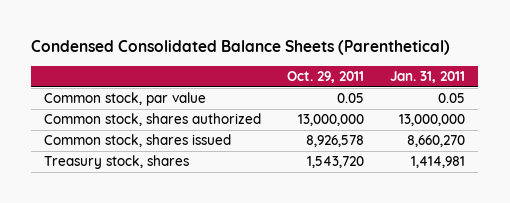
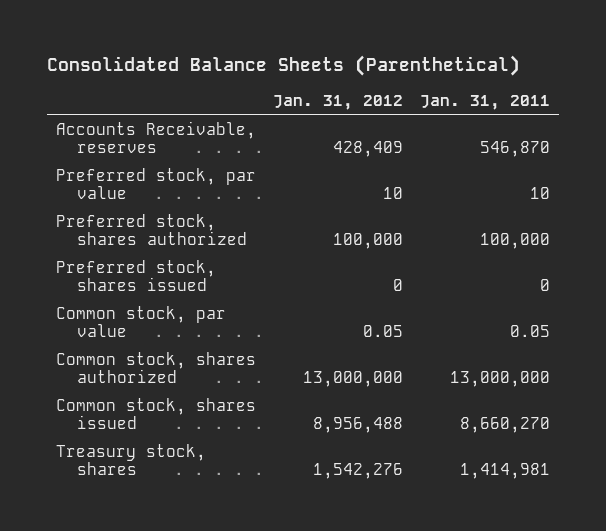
- Condensed Consolidated Balance Sheets (Parenthetical)
+ Consolidated Balance Sheets (Parenthetical)
- | Oct. 29, 2011 | Jan. 31, 2011
+ | Jan. 31, 2012 | Jan. 31, 2011
+ Accounts Receivable, reserves | 428,409 | 546,870
+ Preferred stock, par value | 10 | 10
+ Preferred stock, shares authorized | 100,000 | 100,000
+ Preferred stock, shares issued | 0 | 0

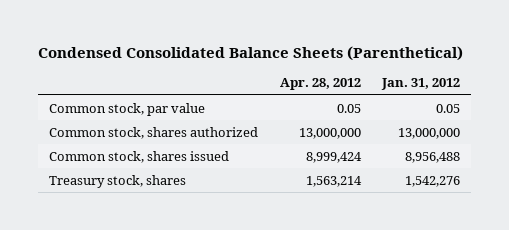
- Consolidated Balance Sheets (Parenthetical)
+ Condensed Consolidated Balance Sheets (Parenthetical)
- | Jan. 31, 2012 | Jan. 31, 2011
+ | Apr. 28, 2012 | Jan. 31, 2012
- Accounts Receivable, reserves | 428,409 | 546,870
- Preferred stock, par value | 10 | 10
- Preferred stock, shares authorized | 100,000 | 100,000
- Preferred stock, shares issued | 0 | 0

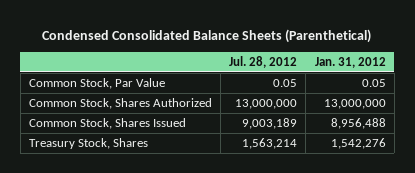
- | Apr. 28, 2012 | Jan. 31, 2012
+ | Jul. 28, 2012 | Jan. 31, 2012
- Common stock, par value | 0.05 | 0.05
- Common stock, shares authorized | 13,000,000 | 13,000,000
- Common stock, shares issued | 8,999,424 | 8,956,488
- Treasury stock, shares | 1,563,214 | 1,542,276
+ Common Stock, Par Value | 0.05 | 0.05
+ Common Stock, Shares Authorized | 13,000,000 | 13,000,000
+ Common Stock, Shares Issued | 9,003,189 | 8,956,488
+ Treasury Stock, Shares | 1,563,214 | 1,542,276

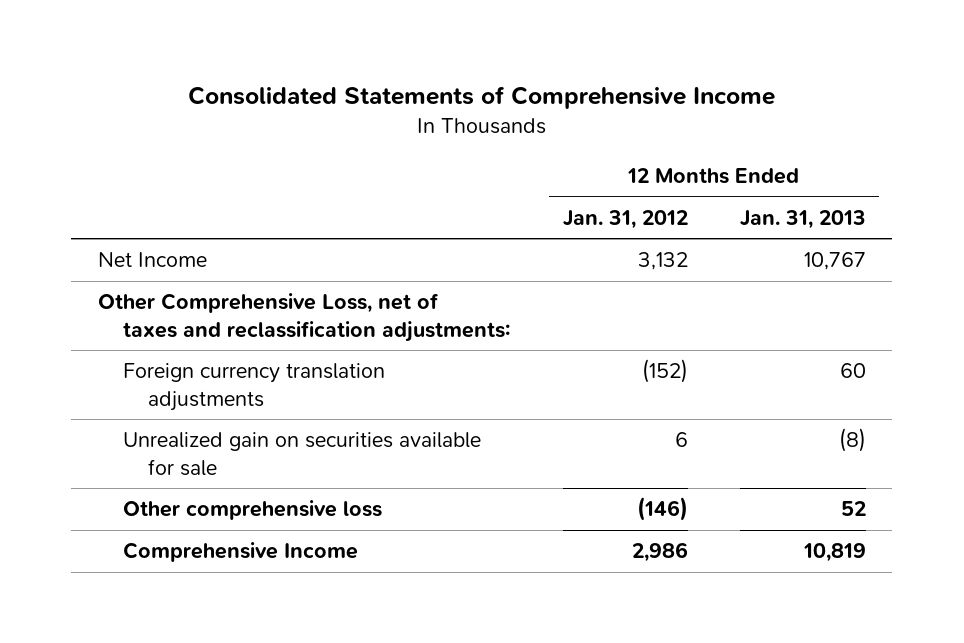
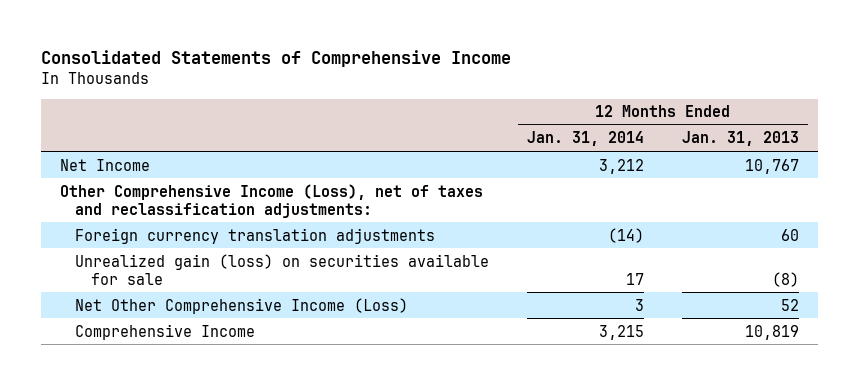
- | 12 Months Ended Jan. 31, 2012 | 12 Months Ended Jan. 31, 2013
+ | 12 Months Ended Jan. 31, 2014 | 12 Months Ended Jan. 31, 2013
- Other Comprehensive Loss, net of taxes and reclassification adjustments:
+ Other Comprehensive Income (Loss), net of taxes and reclassification adjustments:
- Unrealized gain on securities available for sale | 6 | (8)
- Other comprehensive loss | (146) | 52
+ Unrealized gain (loss) on securities available for sale | 17 | (8)
+ Net Other Comprehensive Income (Loss) | 3 | 52

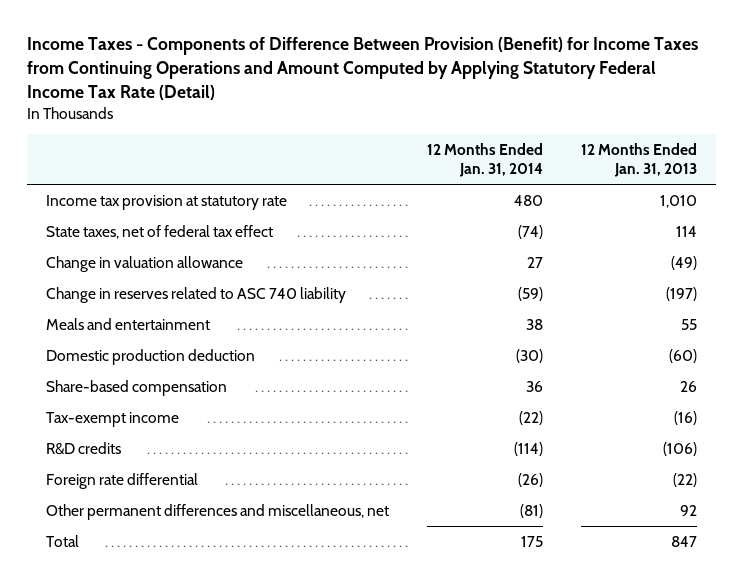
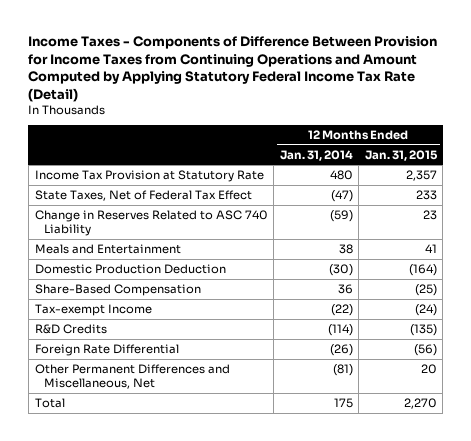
- Income Taxes - Components of Difference Between Provision (Benefit) for Income Taxes from Continuing Operations and Amount Computed by Applying Statutory Federal Income Tax Rate (Detail)
+ Income Taxes - Components of Difference Between Provision for Income Taxes from Continuing Operations and Amount Computed by Applying Statutory Federal Income Tax Rate (Detail)
- | 12 Months Ended Jan. 31, 2014 | 12 Months Ended Jan. 31, 2013
+ | 12 Months Ended Jan. 31, 2014 | 12 Months Ended Jan. 31, 2015
- Income tax provision at statutory rate | 480 | 1,010
- State taxes, net of federal tax effect | (74) | 114
- Change in valuation allowance | 27 | (49)
- Change in reserves related to ASC 740 liability | (59) | (197)
- Meals and entertainment | 38 | 55
- Domestic production deduction | (30) | (60)
- Share-based compensation | 36 | 26
- Tax-exempt income | (22) | (16)
- R&D credits | (114) | (106)
- Foreign rate differential | (26) | (22)
- Other permanent differences and miscellaneous, net | (81) | 92
+ Income Tax Provision at Statutory Rate | 480 | 2,357
+ State Taxes, Net of Federal Tax Effect | (47) | 233
+ Change in Reserves Related to ASC 740 Liability | (59) | 23
+ Meals and Entertainment | 38 | 41
+ Domestic Production Deduction | (30) | (164)
+ Share-Based Compensation | 36 | (25)
+ Tax-exempt Income | (22) | (24)
+ R&D Credits | (114) | (135)
+ Foreign Rate Differential | (26) | (56)
+ Other Permanent Differences and Miscellaneous, Net | (81) | 20

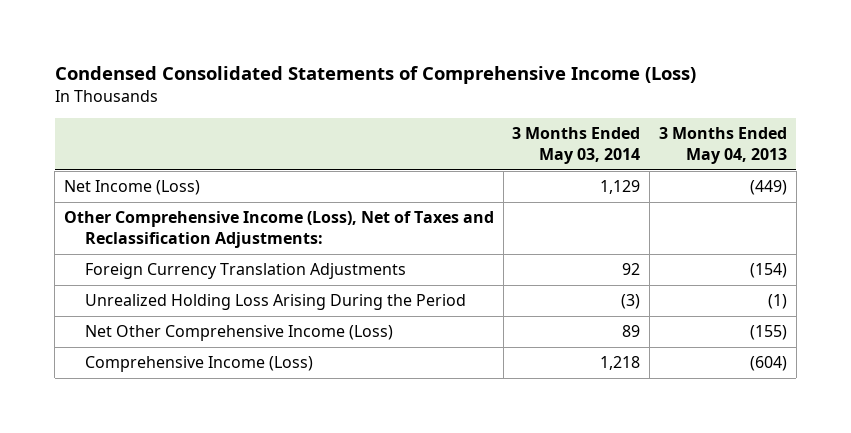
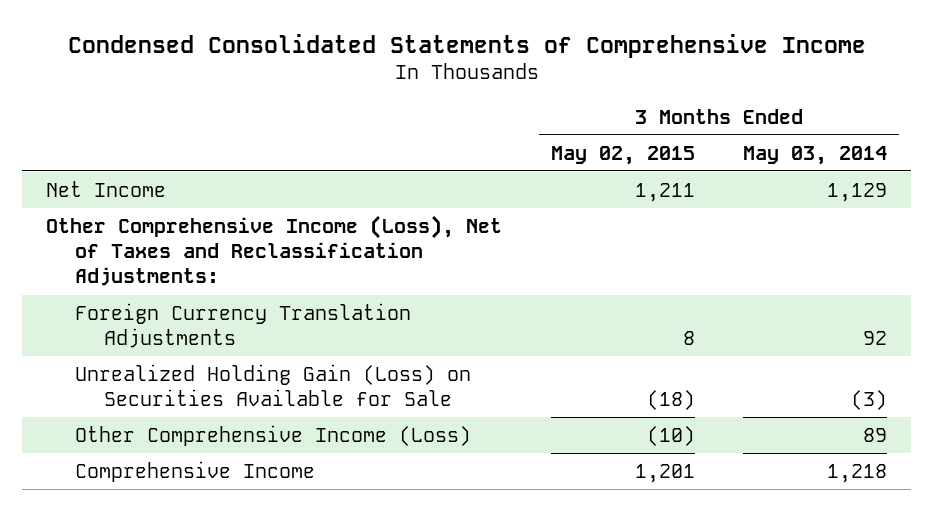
- Condensed Consolidated Statements of Comprehensive Income (Loss)
+ Condensed Consolidated Statements of Comprehensive Income
- | 3 Months Ended May 03, 2014 | 3 Months Ended May 04, 2013
+ | 3 Months Ended May 02, 2015 | 3 Months Ended May 03, 2014
- Net Income (Loss) | 1,129 | (449)
+ Net Income | 1,211 | 1,129
- Unrealized Holding Loss Arising During the Period | (3) | (1)
- Net Other Comprehensive Income (Loss) | 89 | (155)
- Comprehensive Income (Loss) | 1,218 | (604)
+ Unrealized Holding Gain (Loss) on Securities Available for Sale | (18) | (3)
+ Other Comprehensive Income (Loss) | (10) | 89
+ Comprehensive Income | 1,201 | 1,218

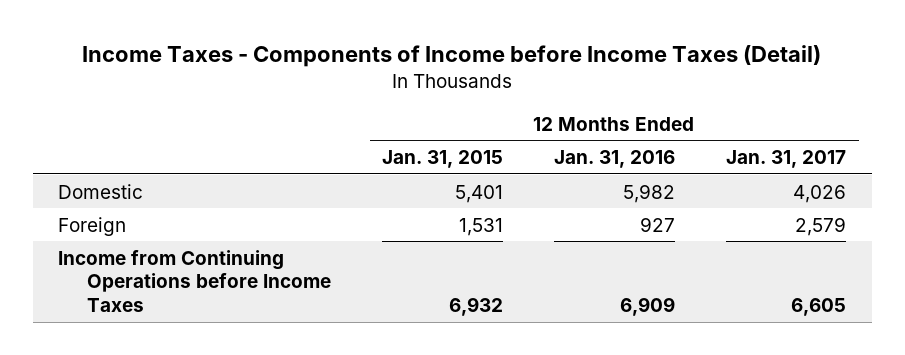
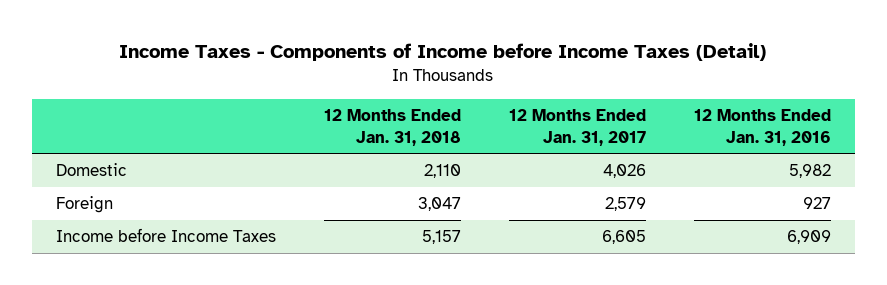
- | 12 Months Ended Jan. 31, 2015 | 12 Months Ended Jan. 31, 2016 | 12 Months Ended Jan. 31, 2017
+ | 12 Months Ended Jan. 31, 2018 | 12 Months Ended Jan. 31, 2017 | 12 Months Ended Jan. 31, 2016
- Income from Continuing Operations before Income Taxes | 6,932 | 6,909 | 6,605
+ Income before Income Taxes | 5,157 | 6,605 | 6,909

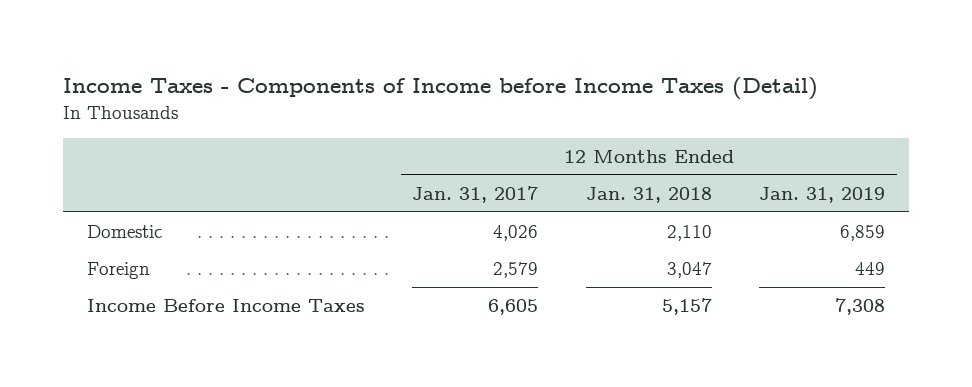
- | 12 Months Ended Jan. 31, 2018 | 12 Months Ended Jan. 31, 2017 | 12 Months Ended Jan. 31, 2016
+ | 12 Months Ended Jan. 31, 2017 | 12 Months Ended Jan. 31, 2018 | 12 Months Ended Jan. 31, 2019
- Income before Income Taxes | 5,157 | 6,605 | 6,909
+ Income Before Income Taxes | 6,605 | 5,157 | 7,308

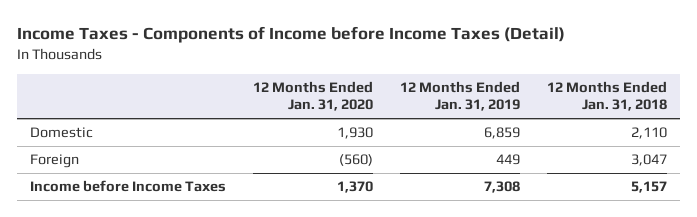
- | 12 Months Ended Jan. 31, 2017 | 12 Months Ended Jan. 31, 2018 | 12 Months Ended Jan. 31, 2019
+ | 12 Months Ended Jan. 31, 2020 | 12 Months Ended Jan. 31, 2019 | 12 Months Ended Jan. 31, 2018
- Income Before Income Taxes | 6,605 | 5,157 | 7,308
+ Income before Income Taxes | 1,370 | 7,308 | 5,157

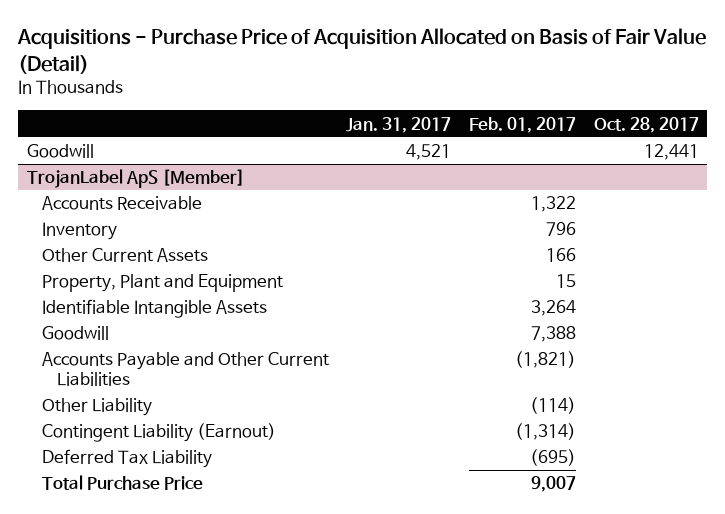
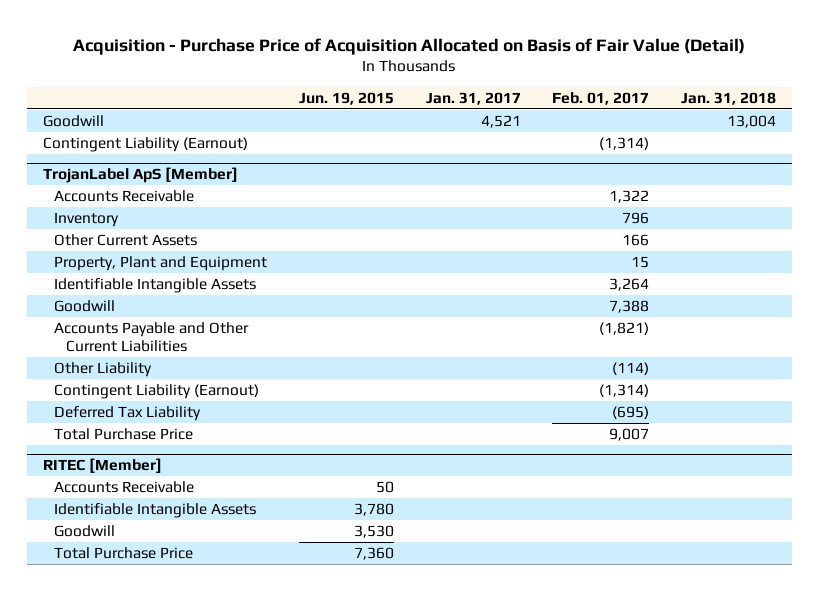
- Acquisitions - Purchase Price of Acquisition Allocated on Basis of Fair Value (Detail)
+ Acquisition - Purchase Price of Acquisition Allocated on Basis of Fair Value (Detail)
- | Jan. 31, 2017 | Feb. 01, 2017 | Oct. 28, 2017
+ | Jun. 19, 2015 | Jan. 31, 2017 | Feb. 01, 2017 | Jan. 31, 2018
+ Contingent Liability (Earnout) | | | (1,314) |
+ RITEC [Member]
+ Accounts Receivable | 50 | | |
+ Identifiable Intangible Assets | 3,780 | | |
+ Goodwill | 3,530 | | |
+ Total Purchase Price | 7,360 | | |

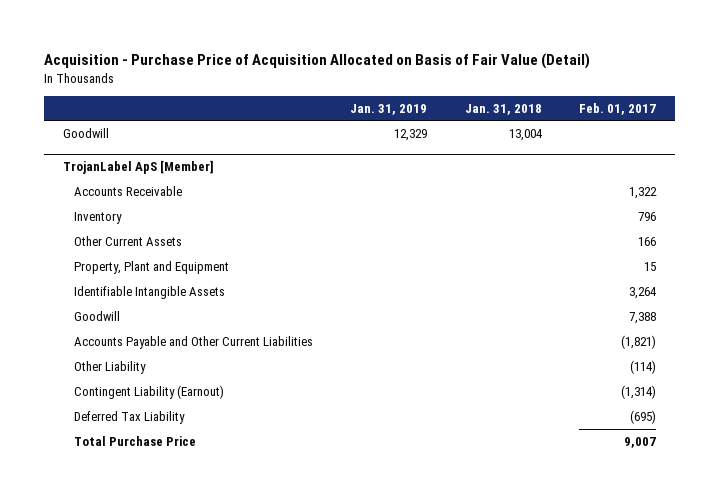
- | Jun. 19, 2015 | Jan. 31, 2017 | Feb. 01, 2017 | Jan. 31, 2018
+ | Jan. 31, 2019 | Jan. 31, 2018 | Feb. 01, 2017
- Contingent Liability (Earnout) | | | (1,314) |
- RITEC [Member]
- Accounts Receivable | 50 | | |
- Identifiable Intangible Assets | 3,780 | | |
- Goodwill | 3,530 | | |
- Total Purchase Price | 7,360 | | |

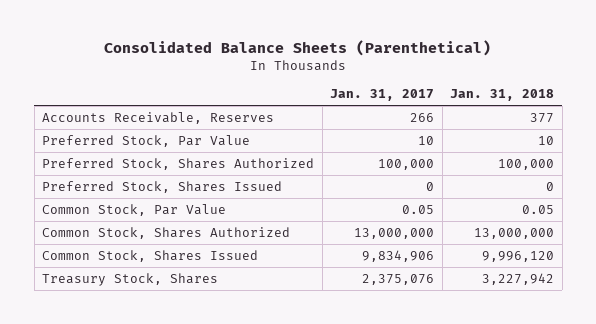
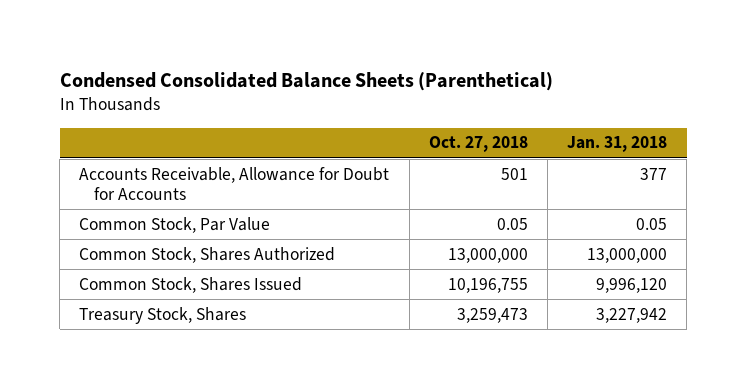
- Consolidated Balance Sheets (Parenthetical)
+ Condensed Consolidated Balance Sheets (Parenthetical)
- | Jan. 31, 2017 | Jan. 31, 2018
+ | Oct. 27, 2018 | Jan. 31, 2018
- Accounts Receivable, Reserves | 266 | 377
- Preferred Stock, Par Value | 10 | 10
- Preferred Stock, Shares Authorized | 100,000 | 100,000
- Preferred Stock, Shares Issued | 0 | 0
+ Accounts Receivable, Allowance for Doubt for Accounts | 501 | 377

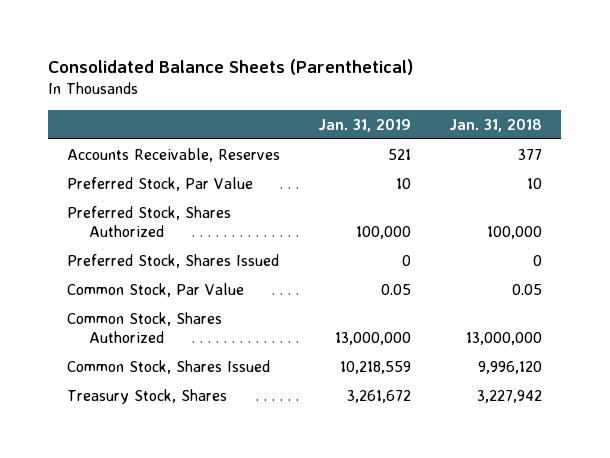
- Condensed Consolidated Balance Sheets (Parenthetical)
+ Consolidated Balance Sheets (Parenthetical)
- | Oct. 27, 2018 | Jan. 31, 2018
+ | Jan. 31, 2019 | Jan. 31, 2018
- Accounts Receivable, Allowance for Doubt for Accounts | 501 | 377
+ Accounts Receivable, Reserves | 521 | 377
+ Preferred Stock, Par Value | 10 | 10
+ Preferred Stock, Shares Authorized | 100,000 | 100,000
+ Preferred Stock, Shares Issued | 0 | 0

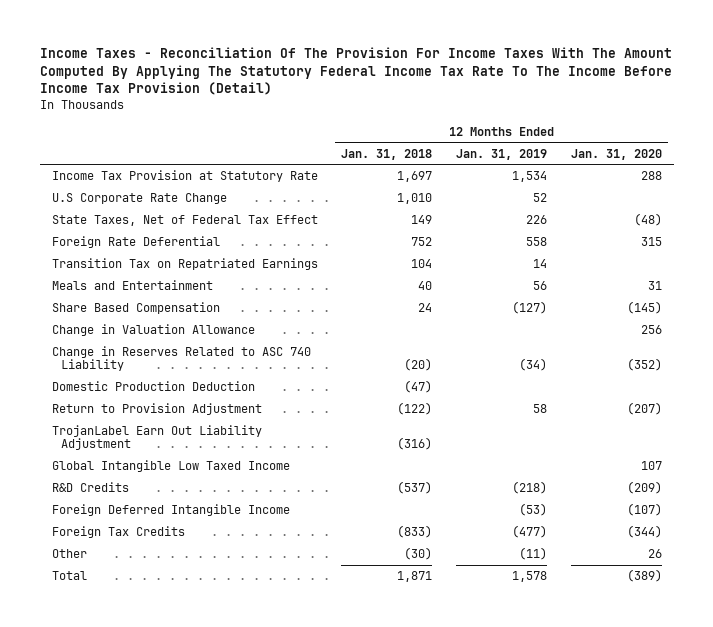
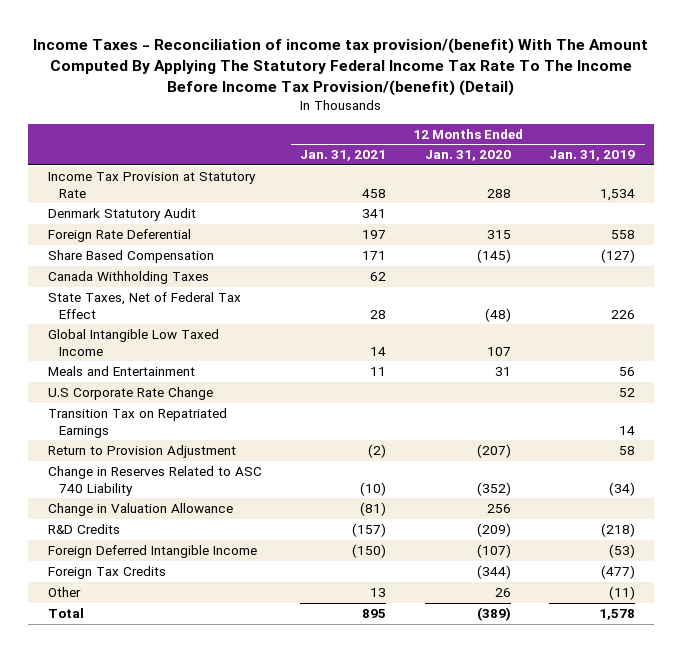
- Income Taxes - Reconciliation Of The Provision For Income Taxes With The Amount Computed By Applying The Statutory Federal Income Tax Rate To The Income Before Income Tax Provision (Detail)
+ Income Taxes - Reconciliation of income tax provision/(benefit) With The Amount Computed By Applying The Statutory Federal Income Tax Rate To The Income Before Income Tax Provision/(benefit) (Detail)
- | 12 Months Ended Jan. 31, 2018 | 12 Months Ended Jan. 31, 2019 | 12 Months Ended Jan. 31, 2020
+ | 12 Months Ended Jan. 31, 2021 | 12 Months Ended Jan. 31, 2020 | 12 Months Ended Jan. 31, 2019
+ Denmark Statutory Audit | 341 | |
- Domestic Production Deduction | (47) | |
- TrojanLabel Earn Out Liability Adjustment | (316) | |
+ Canada Withholding Taxes | 62 | |
moved down: State Taxes, Net of Federal Tax Effect | 28 | (48) | 226
moved down: Meals and Entertainment | 11 | 31 | 56
moved down: U.S Corporate Rate Change | | | 52
moved down: Transition Tax on Repatriated Earnings | | | 14
moved down: Return to Provision Adjustment | (2) | (207) | 58
moved down: Change in Reserves Related to ASC 740 Liability | (10) | (352) | (34)
moved down: Change in Valuation Allowance | (81) | 256 |

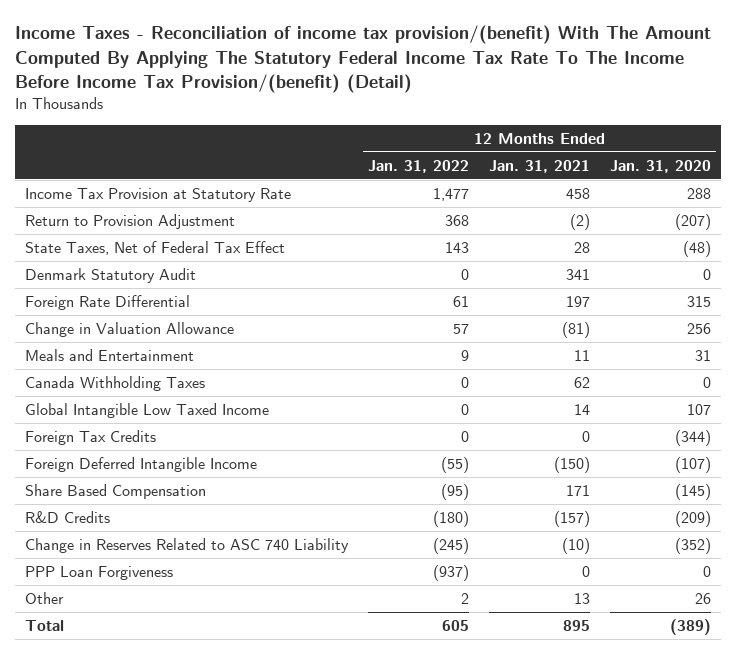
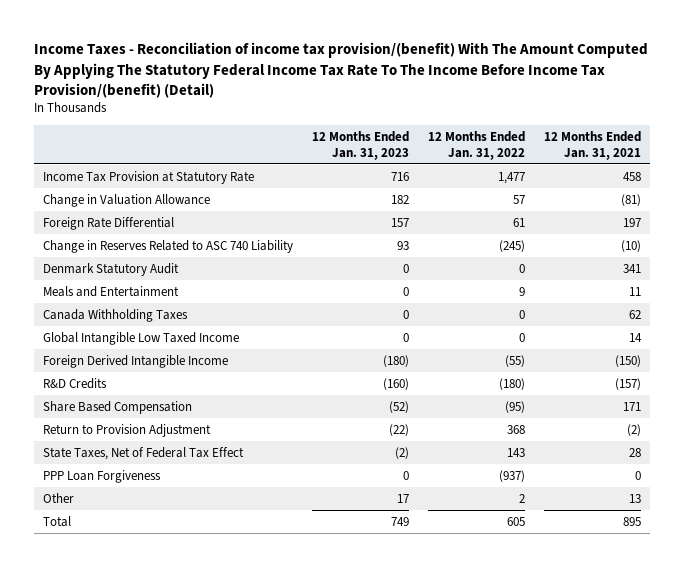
- | 12 Months Ended Jan. 31, 2022 | 12 Months Ended Jan. 31, 2021 | 12 Months Ended Jan. 31, 2020
+ | 12 Months Ended Jan. 31, 2023 | 12 Months Ended Jan. 31, 2022 | 12 Months Ended Jan. 31, 2021
moved down: Foreign Rate Differential | 157 | 61 | 197
moved up: Change in Reserves Related to ASC 740 Liability | 93 | (245) | (10)
moved down: Denmark Statutory Audit | 0 | 0 | 341
- Foreign Tax Credits | 0 | 0 | (344)
- Foreign Deferred Intangible Income | (55) | (150) | (107)
+ Foreign Derived Intangible Income | (180) | (55) | (150)
moved down: Share Based Compensation | (52) | (95) | 171
moved down: Return to Provision Adjustment | (22) | 368 | (2)
moved down: State Taxes, Net of Federal Tax Effect | (2) | 143 | 28

